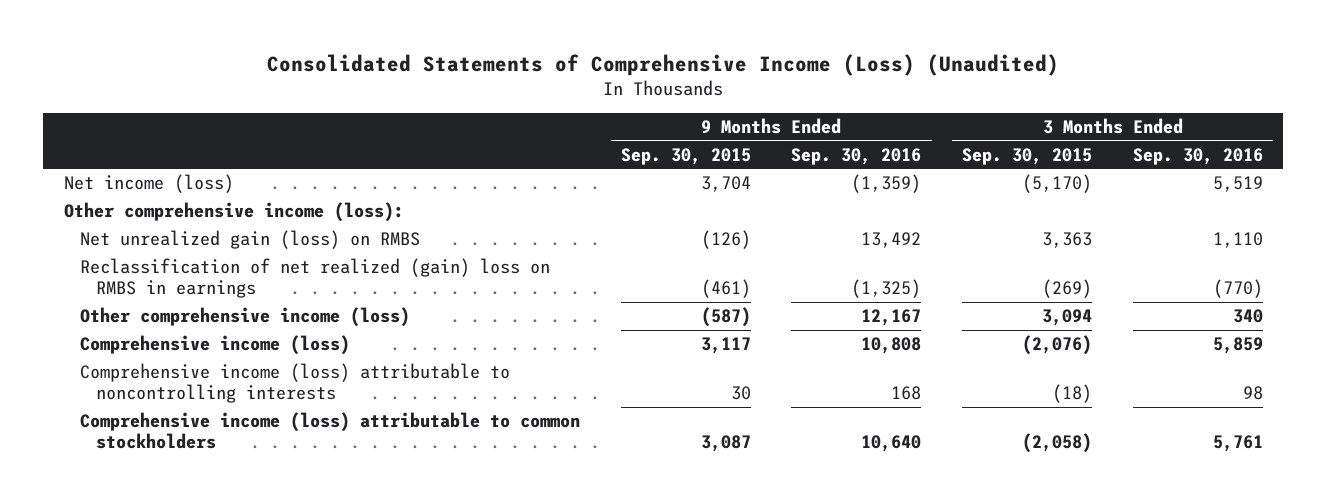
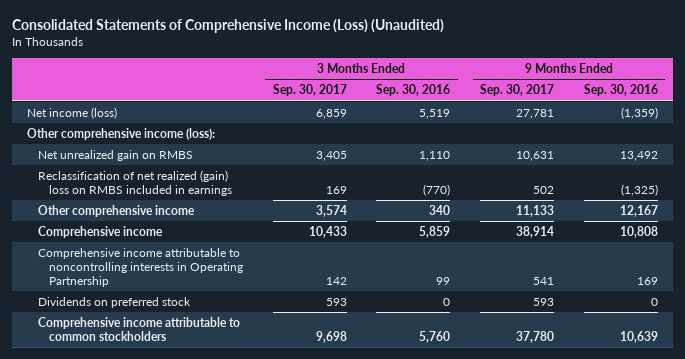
- | 9 Months Ended Sep. 30, 2015 | 9 Months Ended Sep. 30, 2016 | 3 Months Ended Sep. 30, 2015 | 3 Months Ended Sep. 30, 2016
+ | 3 Months Ended Sep. 30, 2017 | 3 Months Ended Sep. 30, 2016 | 9 Months Ended Sep. 30, 2017 | 9 Months Ended Sep. 30, 2016
- Net unrealized gain (loss) on RMBS | (126) | 13,492 | 3,363 | 1,110
- Reclassification of net realized (gain) loss on RMBS in earnings | (461) | (1,325) | (269) | (770)
- Other comprehensive income (loss) | (587) | 12,167 | 3,094 | 340
- Comprehensive income (loss) | 3,117 | 10,808 | (2,076) | 5,859
- Comprehensive income (loss) attributable to noncontrolling interests | 30 | 168 | (18) | 98
- Comprehensive income (loss) attributable to common stockholders | 3,087 | 10,640 | (2,058) | 5,761
+ Net unrealized gain on RMBS | 3,405 | 1,110 | 10,631 | 13,492
+ Reclassification of net realized (gain) loss on RMBS included in earnings | 169 | (770) | 502 | (1,325)
+ Other comprehensive income | 3,574 | 340 | 11,133 | 12,167
+ Comprehensive income | 10,433 | 5,859 | 38,914 | 10,808
+ Comprehensive income attributable to noncontrolling interests in Operating Partnership | 142 | 99 | 541 | 169
+ Dividends on preferred stock | 593 | 0 | 593 | 0
+ Comprehensive income attributable to common stockholders | 9,698 | 5,760 | 37,780 | 10,639

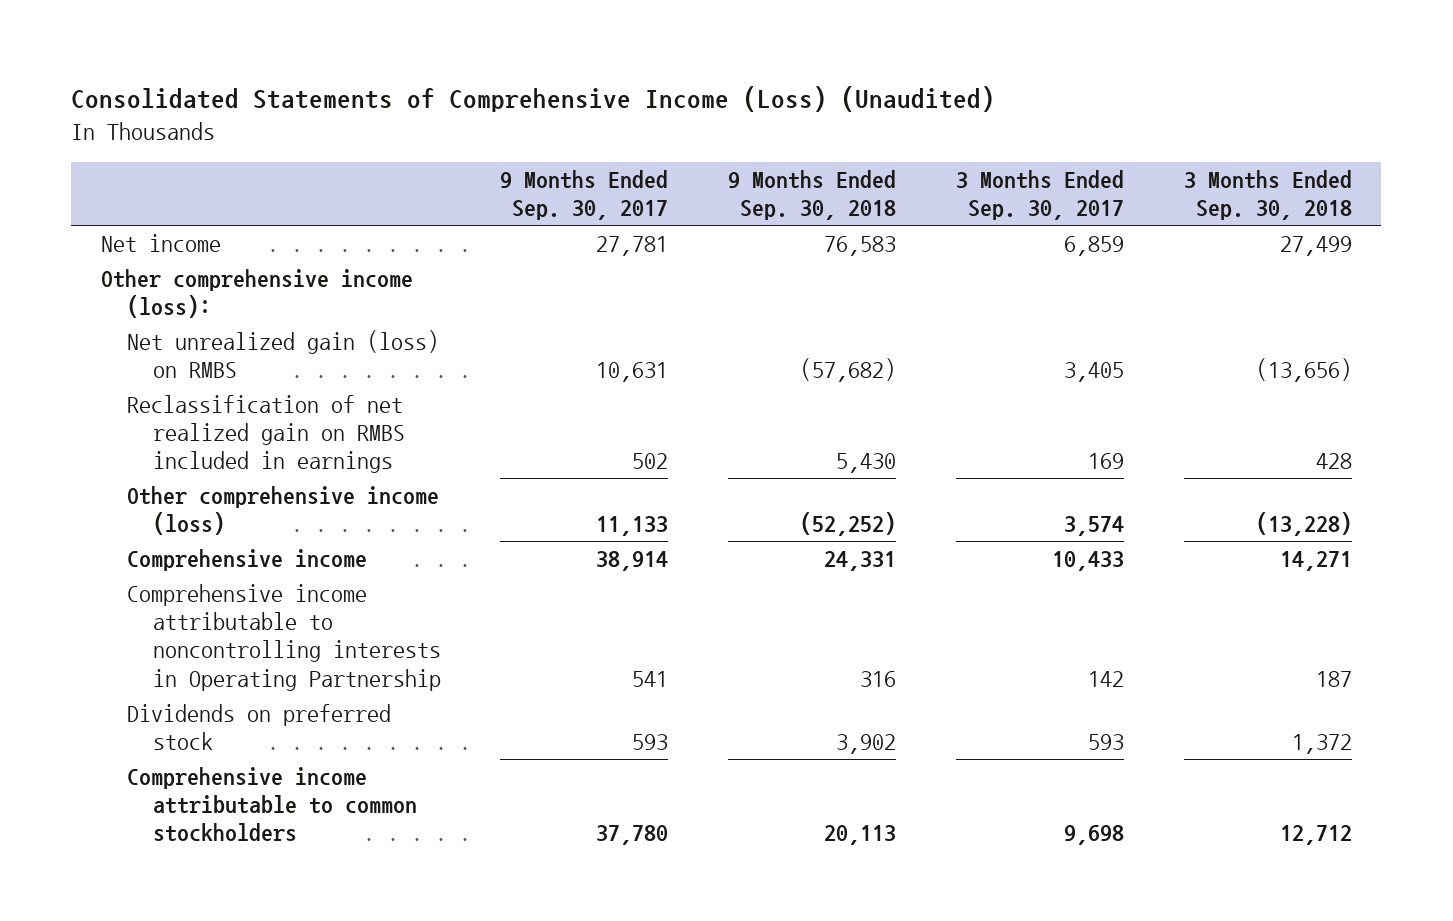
- | 3 Months Ended Sep. 30, 2017 | 3 Months Ended Sep. 30, 2016 | 9 Months Ended Sep. 30, 2017 | 9 Months Ended Sep. 30, 2016
+ | 9 Months Ended Sep. 30, 2017 | 9 Months Ended Sep. 30, 2018 | 3 Months Ended Sep. 30, 2017 | 3 Months Ended Sep. 30, 2018
- Net income (loss) | 6,859 | 5,519 | 27,781 | (1,359)
+ Net income | 27,781 | 76,583 | 6,859 | 27,499
- Net unrealized gain on RMBS | 3,405 | 1,110 | 10,631 | 13,492
- Reclassification of net realized (gain) loss on RMBS included in earnings | 169 | (770) | 502 | (1,325)
- Other comprehensive income | 3,574 | 340 | 11,133 | 12,167
+ Net unrealized gain (loss) on RMBS | 10,631 | (57,682) | 3,405 | (13,656)
+ Reclassification of net realized gain on RMBS included in earnings | 502 | 5,430 | 169 | 428
+ Other comprehensive income (loss) | 11,133 | (52,252) | 3,574 | (13,228)

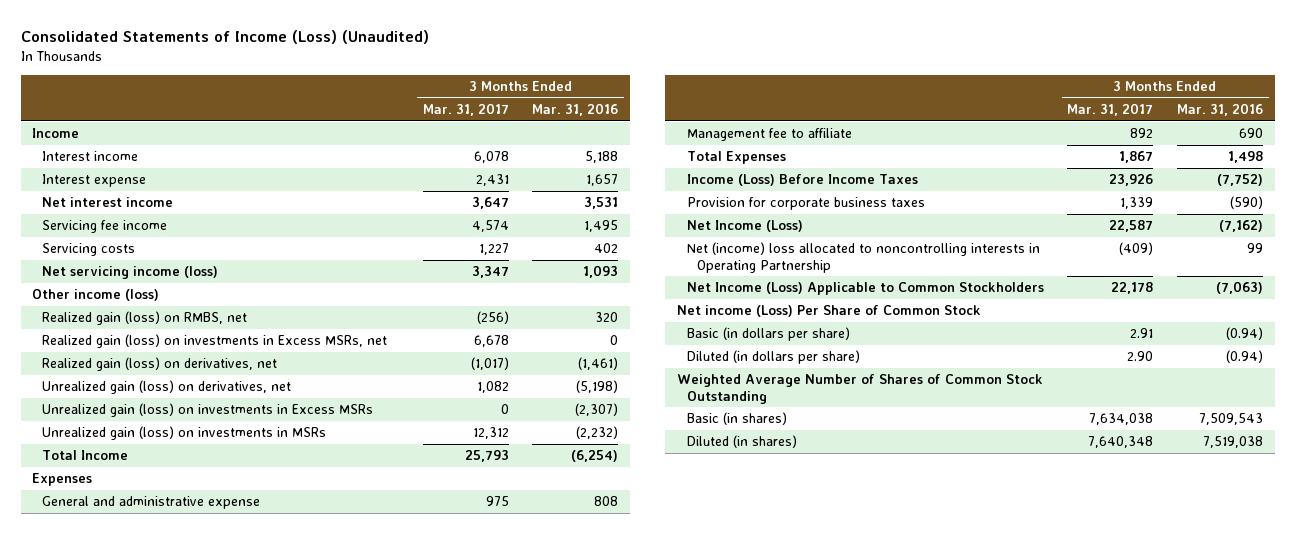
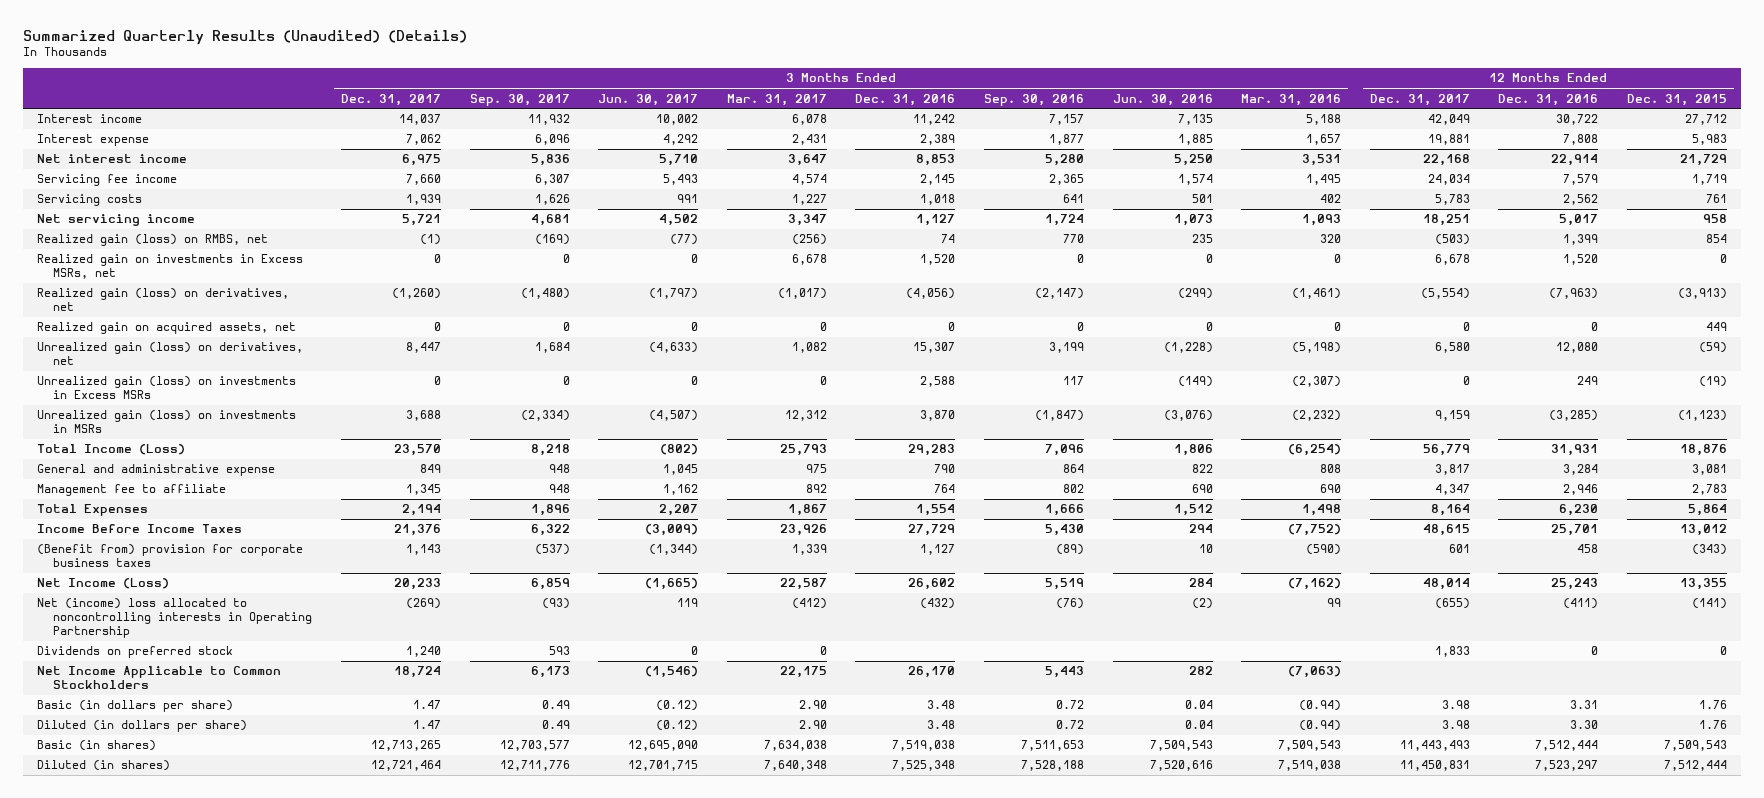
- Consolidated Statements of Income (Loss) (Unaudited)
+ Summarized Quarterly Results (Unaudited) (Details)
- | 3 Months Ended Mar. 31, 2017 | 3 Months Ended Mar. 31, 2016
+ | 3 Months Ended Dec. 31, 2017 | 3 Months Ended Sep. 30, 2017 | 3 Months Ended Jun. 30, 2017 | 3 Months Ended Mar. 31, 2017 | 3 Months Ended Dec. 31, 2016 | 3 Months Ended Sep. 30, 2016 | 3 Months Ended Jun. 30, 2016 | 3 Months Ended Mar. 31, 2016 | 12 Months Ended Dec. 31, 2017 | 12 Months Ended Dec. 31, 2016 | 12 Months Ended Dec. 31, 2015
- Income
- Net servicing income (loss) | 3,347 | 1,093
- Other income (loss)
+ Net servicing income | 5,721 | 4,681 | 4,502 | 3,347 | 1,127 | 1,724 | 1,073 | 1,093 | 18,251 | 5,017 | 958
- Realized gain (loss) on investments in Excess MSRs, net | 6,678 | 0
+ Realized gain on investments in Excess MSRs, net | 0 | 0 | 0 | 6,678 | 1,520 | 0 | 0 | 0 | 6,678 | 1,520 | 0
+ Realized gain on acquired assets, net | 0 | 0 | 0 | 0 | 0 | 0 | 0 | 0 | 0 | 0 | 449
- Total Income | 25,793 | (6,254)
- Expenses
+ Total Income (Loss) | 23,570 | 8,218 | (802) | 25,793 | 29,283 | 7,096 | 1,806 | (6,254) | 56,779 | 31,931 | 18,876
- Income (Loss) Before Income Taxes | 23,926 | (7,752)
- Provision for corporate business taxes | 1,339 | (590)
+ Income Before Income Taxes | 21,376 | 6,322 | (3,009) | 23,926 | 27,729 | 5,430 | 294 | (7,752) | 48,615 | 25,701 | 13,012
+ (Benefit from) provision for corporate business taxes | 1,143 | (537) | (1,344) | 1,339 | 1,127 | (89) | 10 | (590) | 601 | 458 | (343)
- Net (income) loss allocated to noncontrolling interests in Operating Partnership | (409) | 99
- Net Income (Loss) Applicable to Common Stockholders | 22,178 | (7,063)
- Net income (Loss) Per Share of Common Stock
- Basic (in dollars per share) | 2.91 | (0.94)
+ Net (income) loss allocated to noncontrolling interests in Operating Partnership | (269) | (93) | 119 | (412) | (432) | (76) | (2) | 99 | (655) | (411) | (141)
+ Dividends on preferred stock | 1,240 | 593 | 0 | 0 | | | | | 1,833 | 0 | 0
+ Net Income Applicable to Common Stockholders | 18,724 | 6,173 | (1,546) | 22,175 | 26,170 | 5,443 | 282 | (7,063) | | |
+ Basic (in dollars per share) | 1.47 | 0.49 | (0.12) | 2.90 | 3.48 | 0.72 | 0.04 | (0.94) | 3.98 | 3.31 | 1.76
- Weighted Average Number of Shares of Common Stock Outstanding

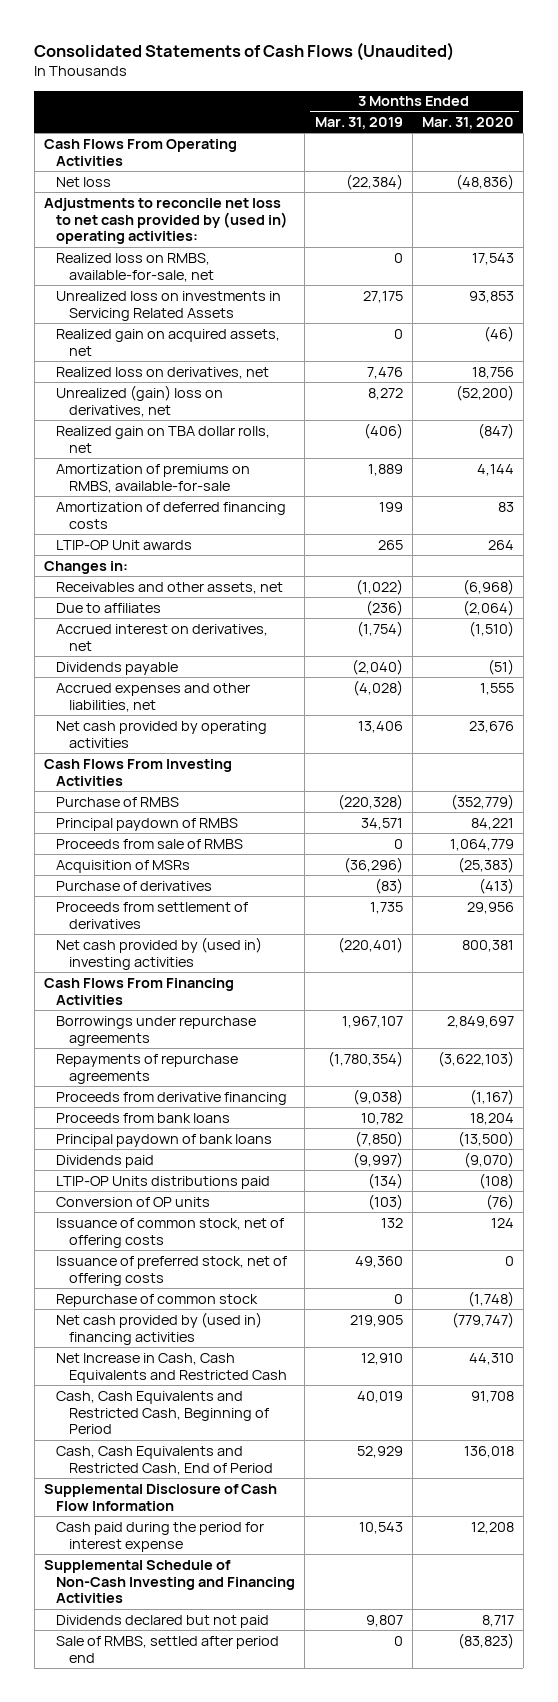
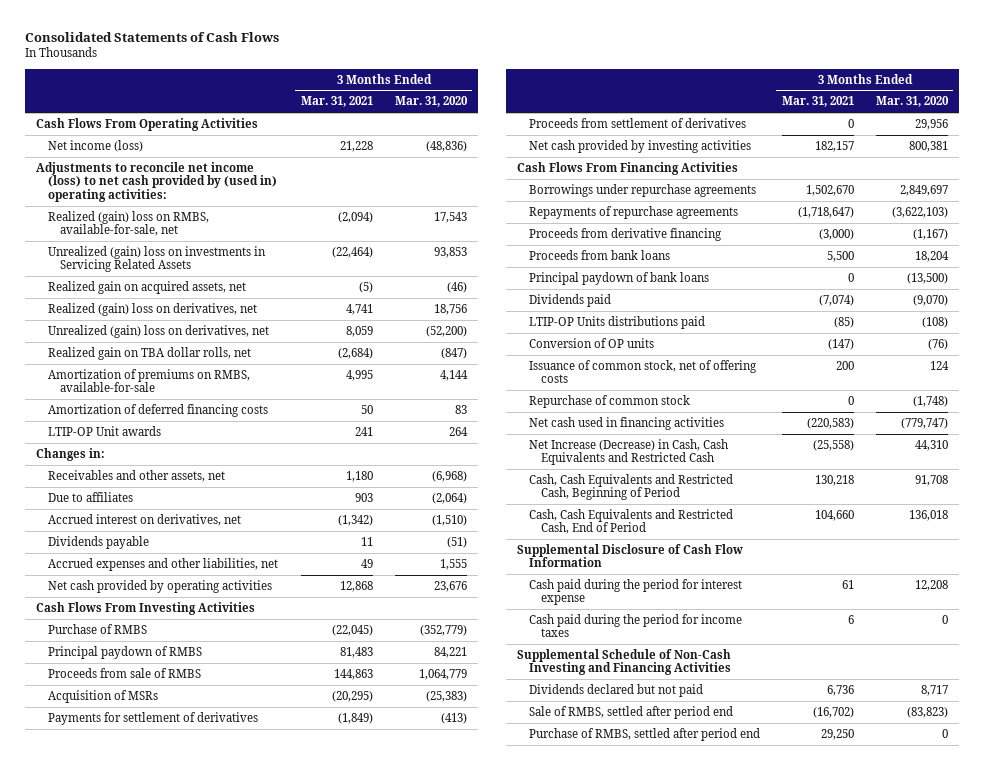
- Consolidated Statements of Cash Flows (Unaudited)
+ Consolidated Statements of Cash Flows
- | 3 Months Ended Mar. 31, 2019 | 3 Months Ended Mar. 31, 2020
+ | 3 Months Ended Mar. 31, 2021 | 3 Months Ended Mar. 31, 2020
- Net loss | (22,384) | (48,836)
- Adjustments to reconcile net loss to net cash provided by (used in) operating activities:
- Realized loss on RMBS, available-for-sale, net | 0 | 17,543
- Unrealized loss on investments in Servicing Related Assets | 27,175 | 93,853
+ Net income (loss) | 21,228 | (48,836)
+ Adjustments to reconcile net income (loss) to net cash provided by (used in) operating activities:
+ Realized (gain) loss on RMBS, available-for-sale, net | (2,094) | 17,543
+ Unrealized (gain) loss on investments in Servicing Related Assets | (22,464) | 93,853
- Realized loss on derivatives, net | 7,476 | 18,756
+ Realized (gain) loss on derivatives, net | 4,741 | 18,756
- Purchase of derivatives | (83) | (413)
+ Payments for settlement of derivatives | (1,849) | (413)
- Net cash provided by (used in) investing activities | (220,401) | 800,381
+ Net cash provided by investing activities | 182,157 | 800,381
- Issuance of preferred stock, net of offering costs | 49,360 | 0
- Net cash provided by (used in) financing activities | 219,905 | (779,747)
- Net Increase in Cash, Cash Equivalents and Restricted Cash | 12,910 | 44,310
+ Net cash used in financing activities | (220,583) | (779,747)
+ Net Increase (Decrease) in Cash, Cash Equivalents and Restricted Cash | (25,558) | 44,310
+ Cash paid during the period for income taxes | 6 | 0
+ Purchase of RMBS, settled after period end | 29,250 | 0

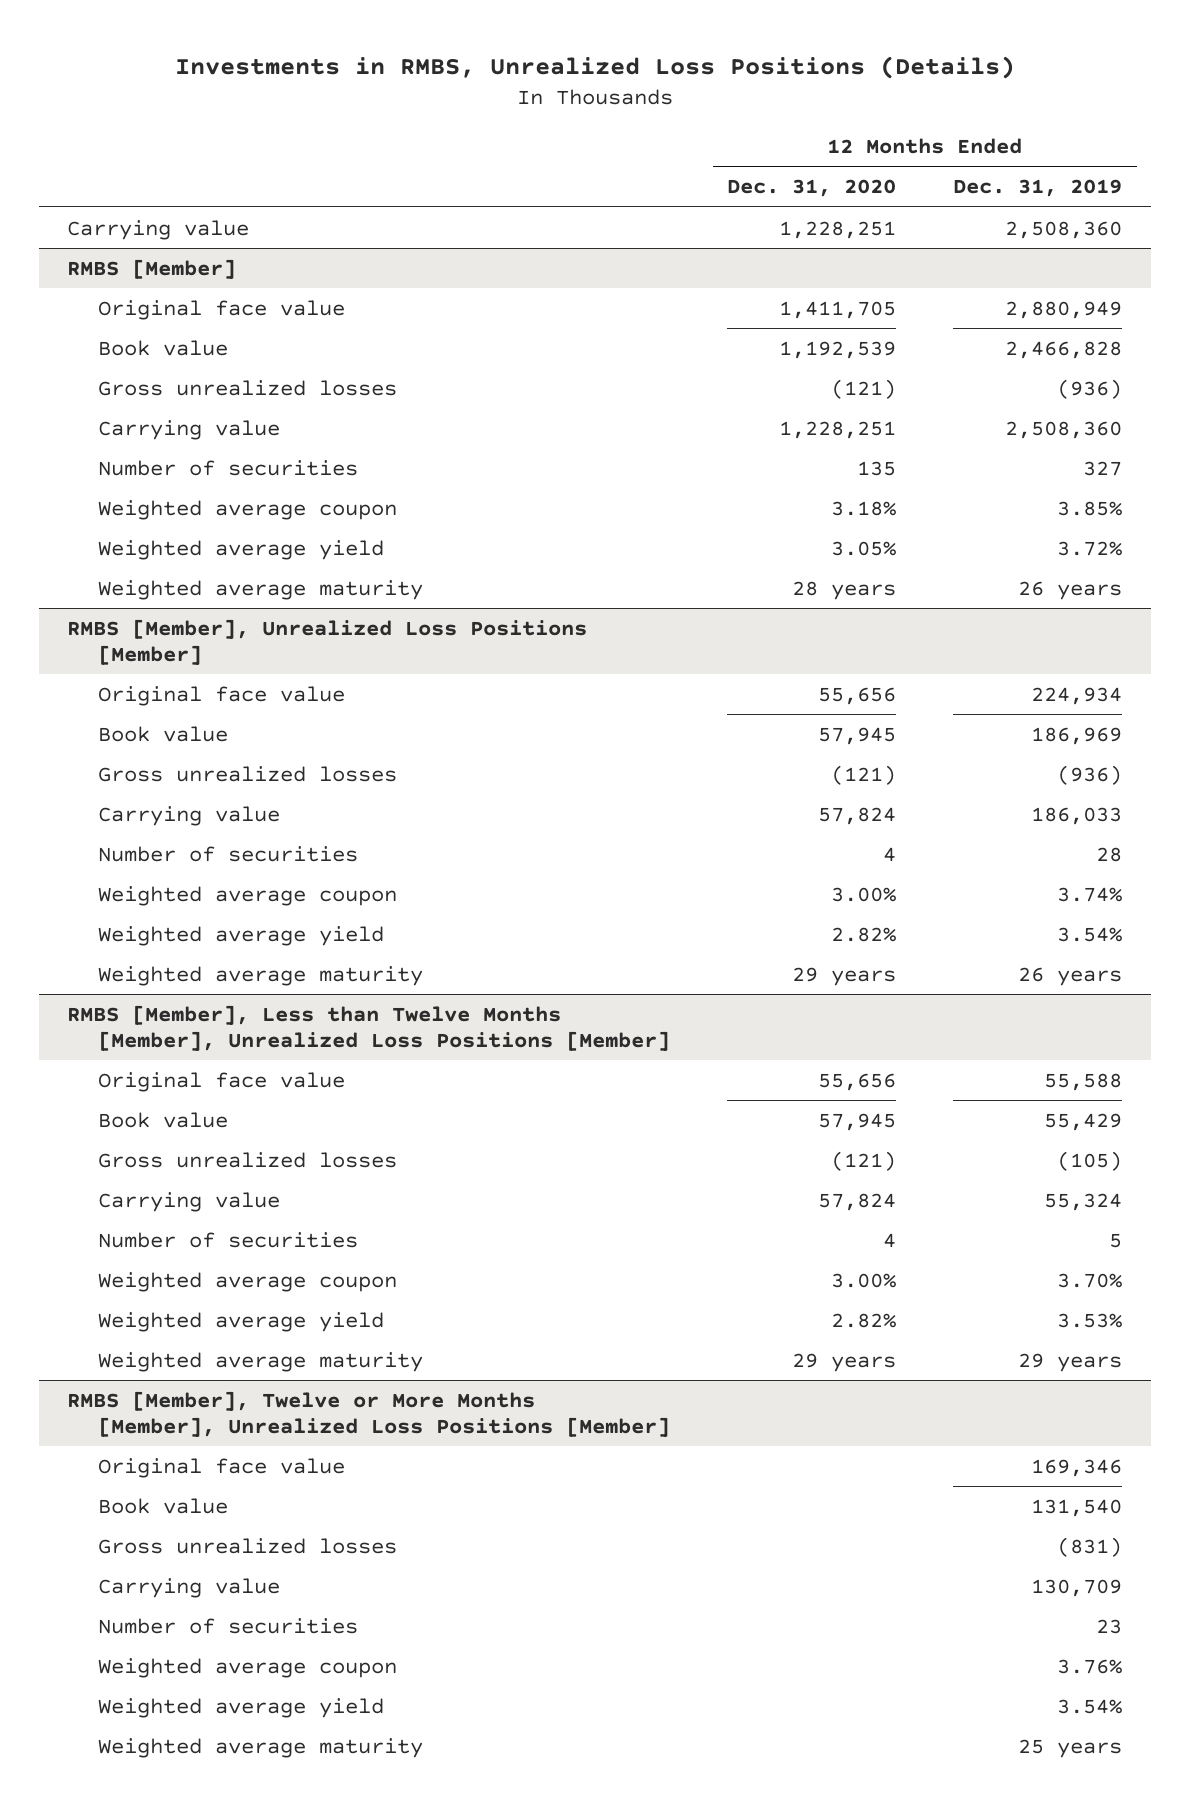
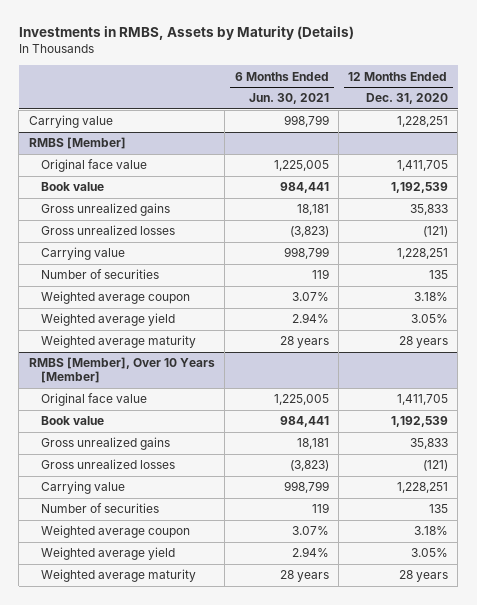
- Investments in RMBS, Unrealized Loss Positions (Details)
+ Investments in RMBS, Assets by Maturity (Details)
- | 12 Months Ended Dec. 31, 2020 | 12 Months Ended Dec. 31, 2019
+ | 6 Months Ended Jun. 30, 2021 | 12 Months Ended Dec. 31, 2020
@ RMBS [Member]
+ Gross unrealized gains | 18,181 | 35,833
- RMBS [Member], Unrealized Loss Positions [Member]
- Original face value | 55,656 | 224,934
- Book value | 57,945 | 186,969
- Gross unrealized losses | (121) | (936)
- Carrying value | 57,824 | 186,033
- Number of securities | 4 | 28
- Weighted average coupon | 3.00% | 3.74%
- Weighted average yield | 2.82% | 3.54%
- Weighted average maturity | 29 years | 26 years
- RMBS [Member], Less than Twelve Months [Member], Unrealized Loss Positions [Member]
- Original face value | 55,656 | 55,588
- Book value | 57,945 | 55,429
+ RMBS [Member], Over 10 Years [Member]
+ Original face value | 1,225,005 | 1,411,705
+ Book value | 984,441 | 1,192,539
+ Gross unrealized gains | 18,181 | 35,833
- Carrying value | 57,824 | 55,324
- Number of securities | 4 | 5
- Weighted average coupon | 3.00% | 3.70%
- Weighted average yield | 2.82% | 3.53%
- Weighted average maturity | 29 years | 29 years
- RMBS [Member], Twelve or More Months [Member], Unrealized Loss Positions [Member]
- Original face value | | 169,346
- Book value | | 131,540
- Gross unrealized losses | | (831)
- Carrying value | | 130,709
- Number of securities | | 23
- Weighted average coupon | | 3.76%
- Weighted average yield | | 3.54%
- Weighted average maturity | | 25 years
+ Carrying value | 998,799 | 1,228,251
+ Number of securities | 119 | 135
+ Weighted average coupon | 3.07% | 3.18%
+ Weighted average yield | 2.94% | 3.05%
+ Weighted average maturity | 28 years | 28 years

